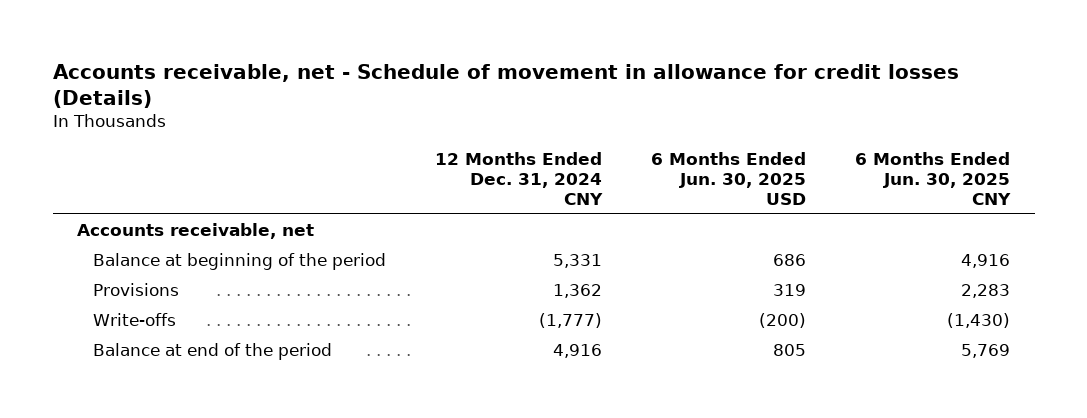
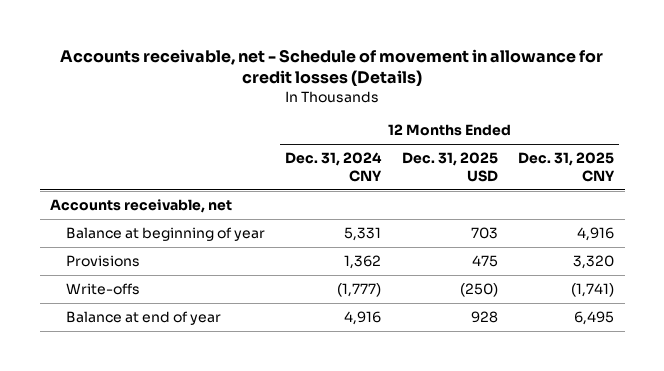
- | 12 Months Ended Dec. 31, 2024 CNY | 6 Months Ended Jun. 30, 2025 USD | 6 Months Ended Jun. 30, 2025 CNY
+ | 12 Months Ended Dec. 31, 2024 CNY | 12 Months Ended Dec. 31, 2025 USD | 12 Months Ended Dec. 31, 2025 CNY
- Balance at beginning of the period | 5,331 | 686 | 4,916
+ Balance at beginning of year | 5,331 | 703 | 4,916
- Balance at end of the period | 4,916 | 805 | 5,769
+ Balance at end of year | 4,916 | 928 | 6,495

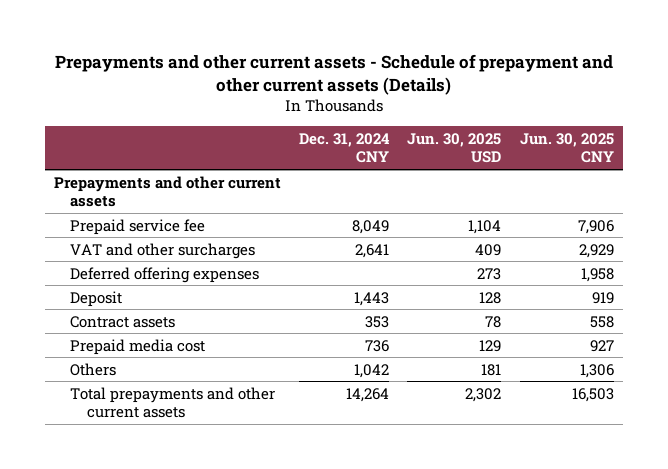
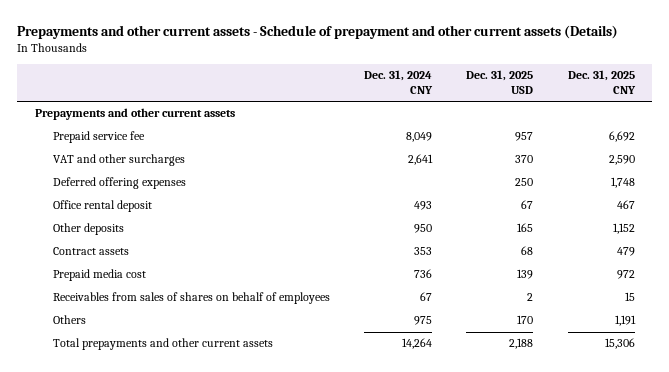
- | Dec. 31, 2024 CNY | Jun. 30, 2025 USD | Jun. 30, 2025 CNY
+ | Dec. 31, 2024 CNY | Dec. 31, 2025 USD | Dec. 31, 2025 CNY
- Deposit | 1,443 | 128 | 919
+ Office rental deposit | 493 | 67 | 467
+ Other deposits | 950 | 165 | 1,152
- Others | 1,042 | 181 | 1,306
+ Receivables from sales of shares on behalf of employees | 67 | 2 | 15
+ Others | 975 | 170 | 1,191

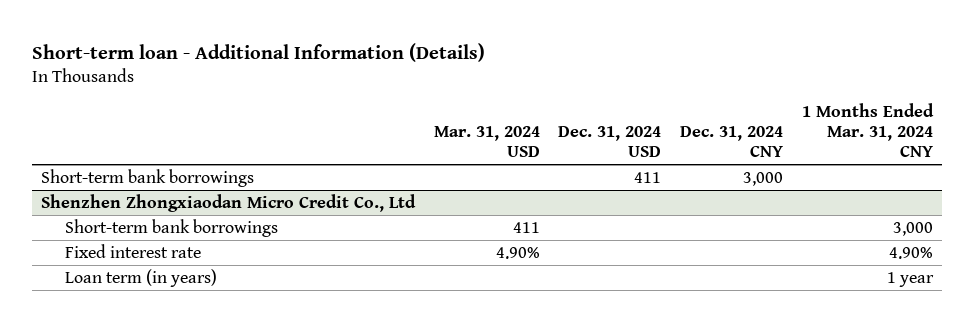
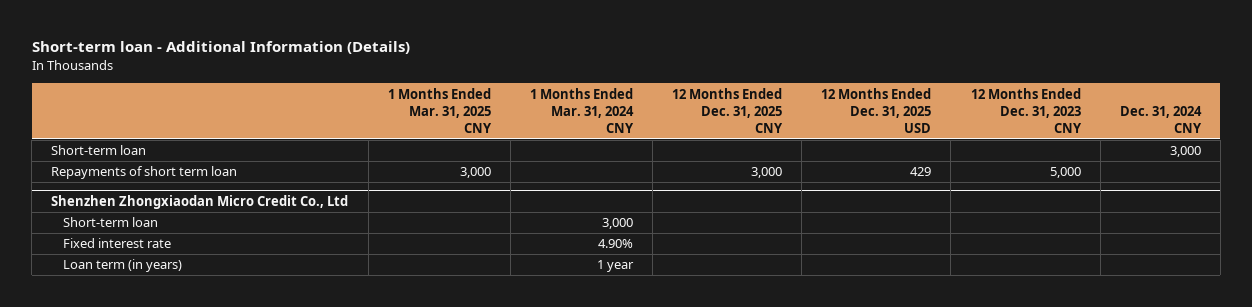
- | Mar. 31, 2024 USD | Dec. 31, 2024 USD | Dec. 31, 2024 CNY | 1 Months Ended Mar. 31, 2024 CNY
+ | 1 Months Ended Mar. 31, 2025 CNY | 1 Months Ended Mar. 31, 2024 CNY | 12 Months Ended Dec. 31, 2025 CNY | 12 Months Ended Dec. 31, 2025 USD | 12 Months Ended Dec. 31, 2023 CNY | Dec. 31, 2024 CNY
- Short-term bank borrowings | | 411 | 3,000 |
+ Short-term loan | | | | | | 3,000
+ Repayments of short term loan | 3,000 | | 3,000 | 429 | 5,000 |
@ Shenzhen Zhongxiaodan Micro Credit Co., Ltd
- Short-term bank borrowings | 411 | | | 3,000
+ Short-term loan | | 3,000 | | | |

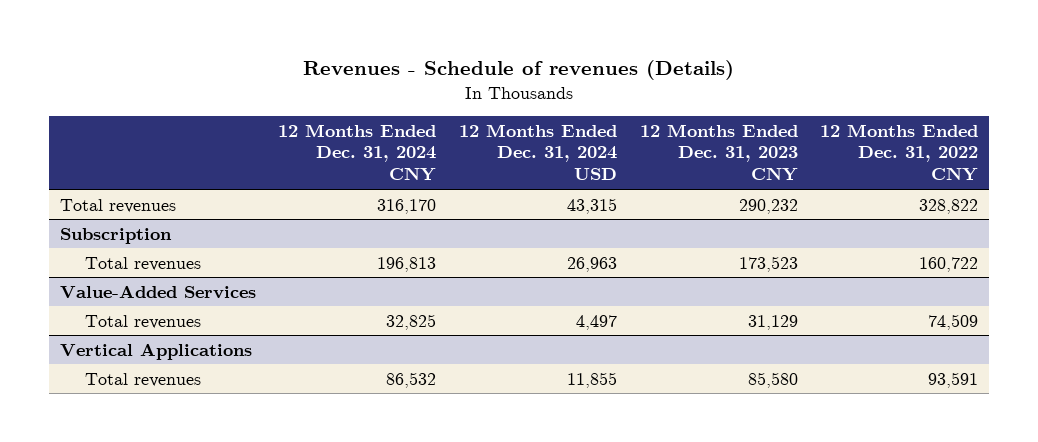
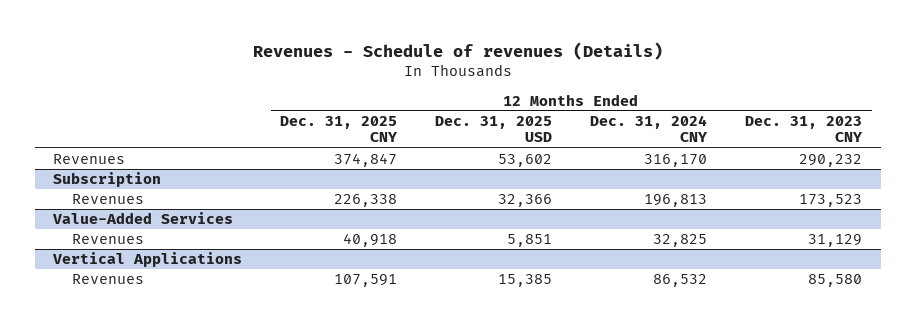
- | 12 Months Ended Dec. 31, 2024 CNY | 12 Months Ended Dec. 31, 2024 USD | 12 Months Ended Dec. 31, 2023 CNY | 12 Months Ended Dec. 31, 2022 CNY
+ | 12 Months Ended Dec. 31, 2025 CNY | 12 Months Ended Dec. 31, 2025 USD | 12 Months Ended Dec. 31, 2024 CNY | 12 Months Ended Dec. 31, 2023 CNY
- Total revenues | 316,170 | 43,315 | 290,232 | 328,822
+ Revenues | 374,847 | 53,602 | 316,170 | 290,232
@ Subscription
- Total revenues | 196,813 | 26,963 | 173,523 | 160,722
+ Revenues | 226,338 | 32,366 | 196,813 | 173,523
@ Value-Added Services
- Total revenues | 32,825 | 4,497 | 31,129 | 74,509
+ Revenues | 40,918 | 5,851 | 32,825 | 31,129
@ Vertical Applications
- Total revenues | 86,532 | 11,855 | 85,580 | 93,591
+ Revenues | 107,591 | 15,385 | 86,532 | 85,580

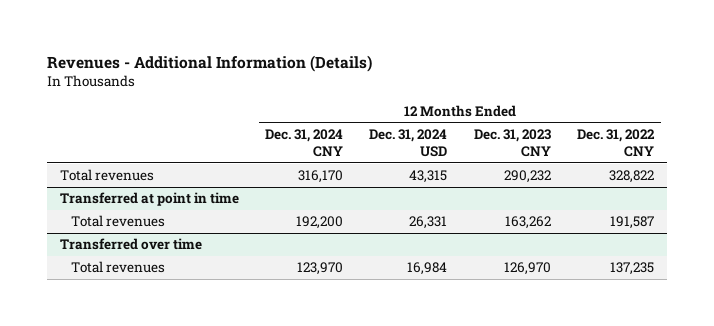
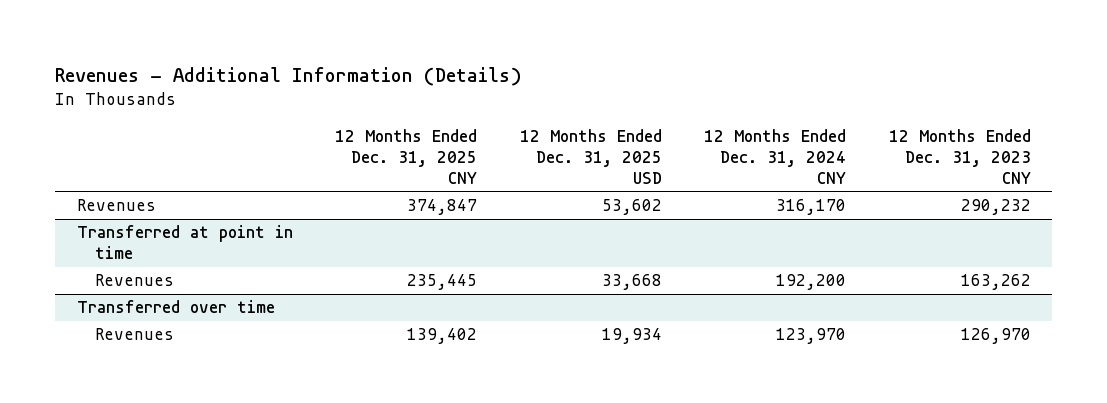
- | 12 Months Ended Dec. 31, 2024 CNY | 12 Months Ended Dec. 31, 2024 USD | 12 Months Ended Dec. 31, 2023 CNY | 12 Months Ended Dec. 31, 2022 CNY
+ | 12 Months Ended Dec. 31, 2025 CNY | 12 Months Ended Dec. 31, 2025 USD | 12 Months Ended Dec. 31, 2024 CNY | 12 Months Ended Dec. 31, 2023 CNY
- Total revenues | 316,170 | 43,315 | 290,232 | 328,822
+ Revenues | 374,847 | 53,602 | 316,170 | 290,232
@ Transferred at point in time
- Total revenues | 192,200 | 26,331 | 163,262 | 191,587
+ Revenues | 235,445 | 33,668 | 192,200 | 163,262
@ Transferred over time
- Total revenues | 123,970 | 16,984 | 126,970 | 137,235
+ Revenues | 139,402 | 19,934 | 123,970 | 126,970

